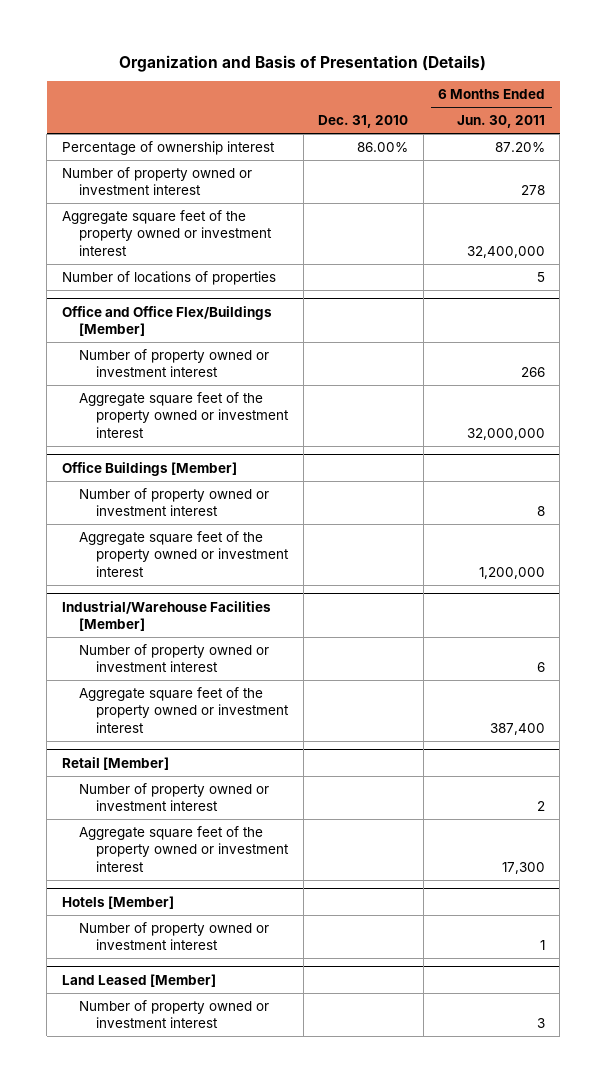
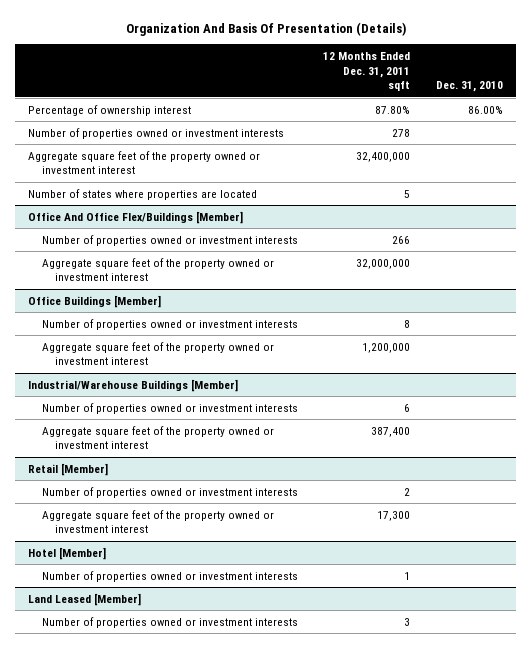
- Organization and Basis of Presentation (Details)
+ Organization And Basis Of Presentation (Details)
- | Dec. 31, 2010 | 6 Months Ended Jun. 30, 2011
+ | 12 Months Ended Dec. 31, 2011 sqft | Dec. 31, 2010
- Number of property owned or investment interest | | 278
+ Number of properties owned or investment interests | 278 |
- Number of locations of properties | | 5
- Office and Office Flex/Buildings [Member]
- Number of property owned or investment interest | | 266
+ Number of states where properties are located | 5 |
+ Office And Office Flex/Buildings [Member]
+ Number of properties owned or investment interests | 266 |
@ Office Buildings [Member]
- Number of property owned or investment interest | | 8
+ Number of properties owned or investment interests | 8 |
- Industrial/Warehouse Facilities [Member]
- Number of property owned or investment interest | | 6
+ Industrial/Warehouse Buildings [Member]
+ Number of properties owned or investment interests | 6 |
@ Retail [Member]
- Number of property owned or investment interest | | 2
+ Number of properties owned or investment interests | 2 |
- Hotels [Member]
- Number of property owned or investment interest | | 1
+ Hotel [Member]
+ Number of properties owned or investment interests | 1 |
@ Land Leased [Member]
- Number of property owned or investment interest | | 3
+ Number of properties owned or investment interests | 3 |

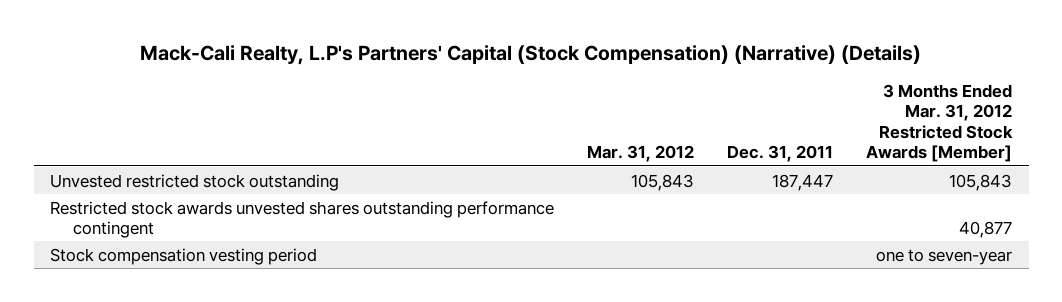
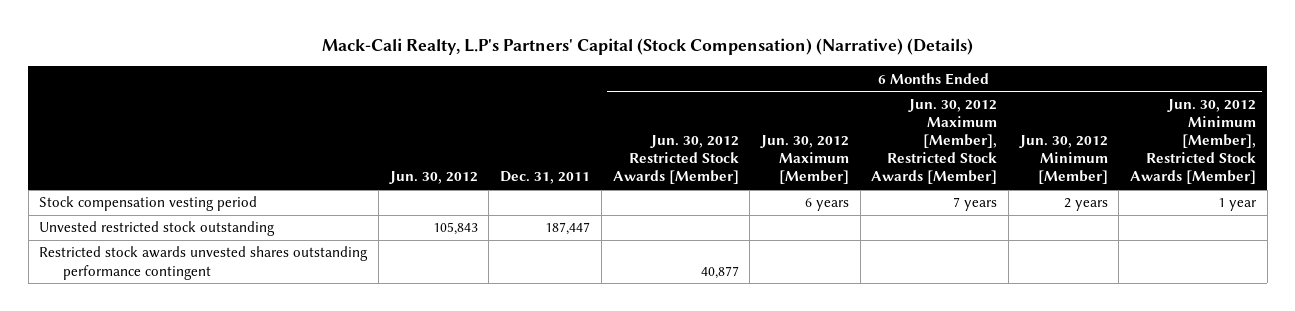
- | Mar. 31, 2012 | Dec. 31, 2011 | 3 Months Ended Mar. 31, 2012 Restricted Stock Awards [Member]
+ | Jun. 30, 2012 | Dec. 31, 2011 | 6 Months Ended Jun. 30, 2012 Restricted Stock Awards [Member] | 6 Months Ended Jun. 30, 2012 Maximum [Member] | 6 Months Ended Jun. 30, 2012 Maximum [Member], Restricted Stock Awards [Member] | 6 Months Ended Jun. 30, 2012 Minimum [Member] | 6 Months Ended Jun. 30, 2012 Minimum [Member], Restricted Stock Awards [Member]
moved up: Stock compensation vesting period | | | | 6 years | 7 years | 2 years | 1 year

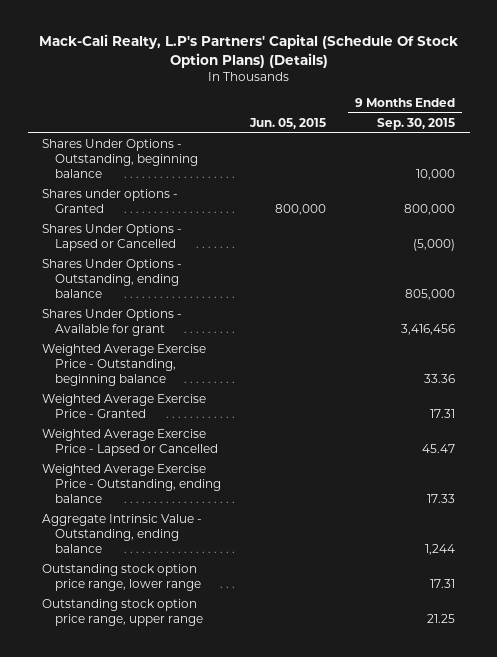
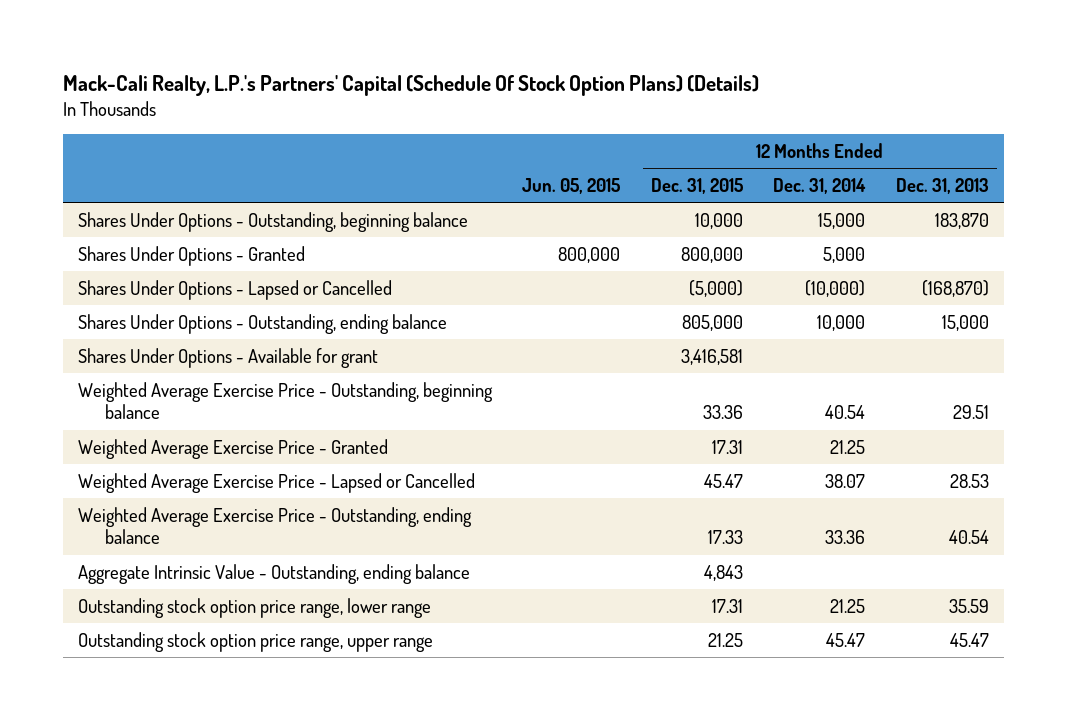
- Mack-Cali Realty, L.P's Partners' Capital (Schedule Of Stock Option Plans) (Details)
+ Mack-Cali Realty, L.P.'s Partners' Capital (Schedule Of Stock Option Plans) (Details)
- | Jun. 05, 2015 | 9 Months Ended Sep. 30, 2015
+ | Jun. 05, 2015 | 12 Months Ended Dec. 31, 2015 | 12 Months Ended Dec. 31, 2014 | 12 Months Ended Dec. 31, 2013
- Shares under options - Granted | 800,000 | 800,000
+ Shares Under Options - Granted | 800,000 | 800,000 | 5,000 |

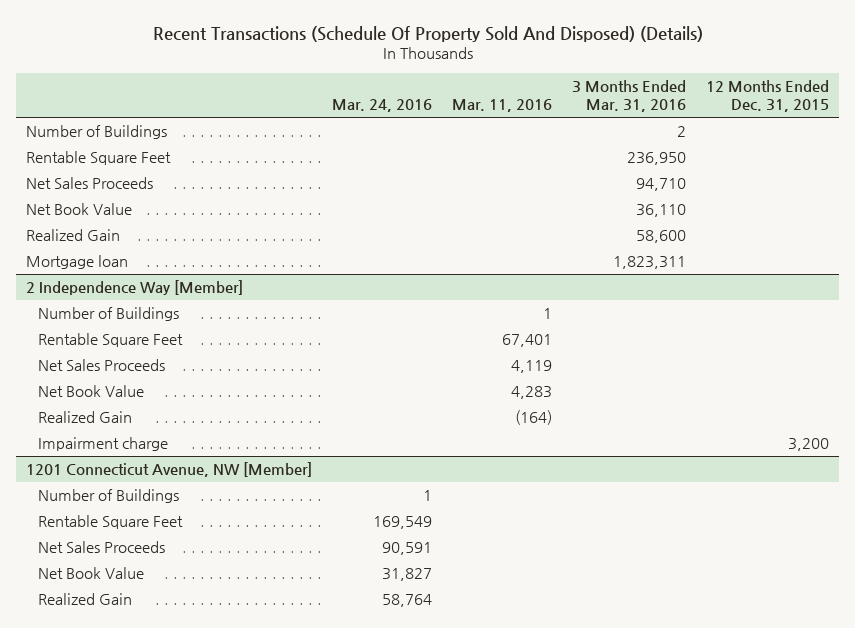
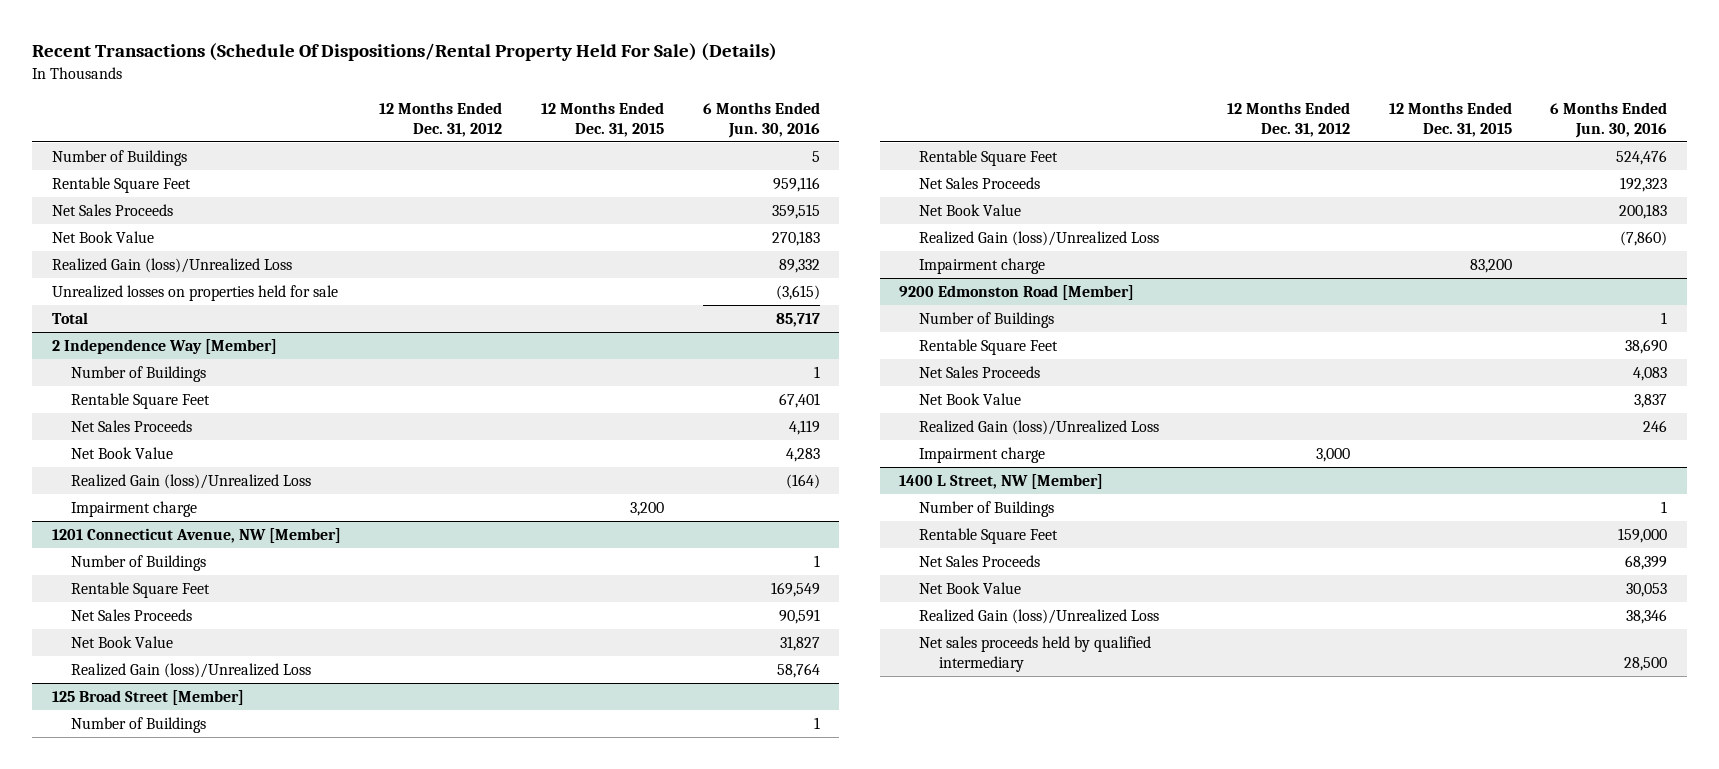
- Recent Transactions (Schedule Of Property Sold And Disposed) (Details)
+ Recent Transactions (Schedule Of Dispositions/Rental Property Held For Sale) (Details)
- | Mar. 24, 2016 | Mar. 11, 2016 | 3 Months Ended Mar. 31, 2016 | 12 Months Ended Dec. 31, 2015
+ | 12 Months Ended Dec. 31, 2012 | 12 Months Ended Dec. 31, 2015 | 6 Months Ended Jun. 30, 2016
- Realized Gain | | | 58,600 |
- Mortgage loan | | | 1,823,311 |
+ Realized Gain (loss)/Unrealized Loss | | | 89,332
+ Unrealized losses on properties held for sale | | | (3,615)
+ Total | | | 85,717
@ 2 Independence Way [Member]
- Realized Gain | | (164) | |
+ Realized Gain (loss)/Unrealized Loss | | | (164)
@ 1201 Connecticut Avenue, NW [Member]
- Realized Gain | 58,764 | | |
+ Realized Gain (loss)/Unrealized Loss | | | 58,764
+ 125 Broad Street [Member]
+ Number of Buildings | | | 1
+ Rentable Square Feet | | | 524,476
+ Net Sales Proceeds | | | 192,323
+ Net Book Value | | | 200,183
+ Realized Gain (loss)/Unrealized Loss | | | (7,860)
+ Impairment charge | | 83,200 |
+ 9200 Edmonston Road [Member]
+ Number of Buildings | | | 1
+ Rentable Square Feet | | | 38,690
+ Net Sales Proceeds | | | 4,083
+ Net Book Value | | | 3,837
+ Realized Gain (loss)/Unrealized Loss | | | 246
+ Impairment charge | 3,000 | |
+ 1400 L Street, NW [Member]
+ Number of Buildings | | | 1
+ Rentable Square Feet | | | 159,000
+ Net Sales Proceeds | | | 68,399
+ Net Book Value | | | 30,053
+ Realized Gain (loss)/Unrealized Loss | | | 38,346
+ Net sales proceeds held by qualified intermediary | | | 28,500

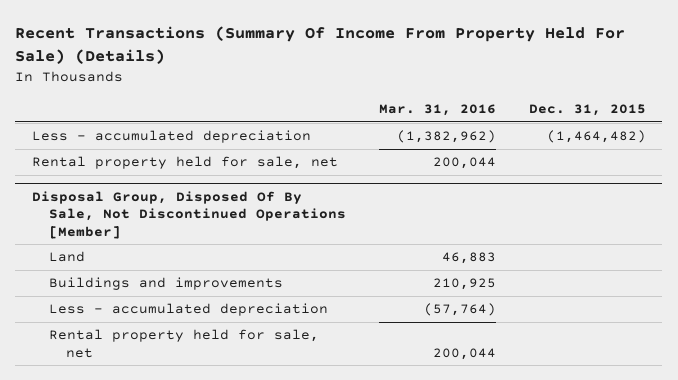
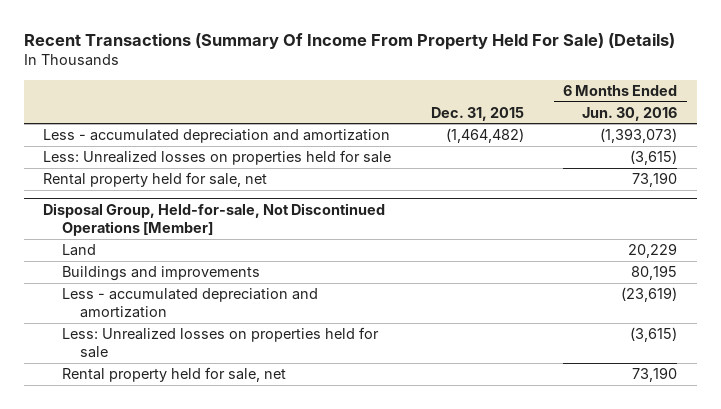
- | Mar. 31, 2016 | Dec. 31, 2015
+ | Dec. 31, 2015 | 6 Months Ended Jun. 30, 2016
- Less - accumulated depreciation | (1,382,962) | (1,464,482)
+ Less - accumulated depreciation and amortization | (1,464,482) | (1,393,073)
+ Less: Unrealized losses on properties held for sale | | (3,615)
- Disposal Group, Disposed Of By Sale, Not Discontinued Operations [Member]
+ Disposal Group, Held-for-sale, Not Discontinued Operations [Member]
- Less - accumulated depreciation | (57,764) |
+ Less - accumulated depreciation and amortization | | (23,619)
+ Less: Unrealized losses on properties held for sale | | (3,615)

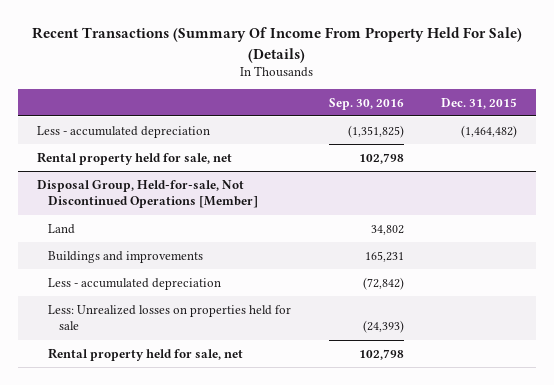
- | Dec. 31, 2015 | 6 Months Ended Jun. 30, 2016
+ | Sep. 30, 2016 | Dec. 31, 2015
- Less - accumulated depreciation and amortization | (1,464,482) | (1,393,073)
- Less: Unrealized losses on properties held for sale | | (3,615)
+ Less - accumulated depreciation | (1,351,825) | (1,464,482)
@ Disposal Group, Held-for-sale, Not Discontinued Operations [Member]
- Less - accumulated depreciation and amortization | | (23,619)
+ Less - accumulated depreciation | (72,842) |

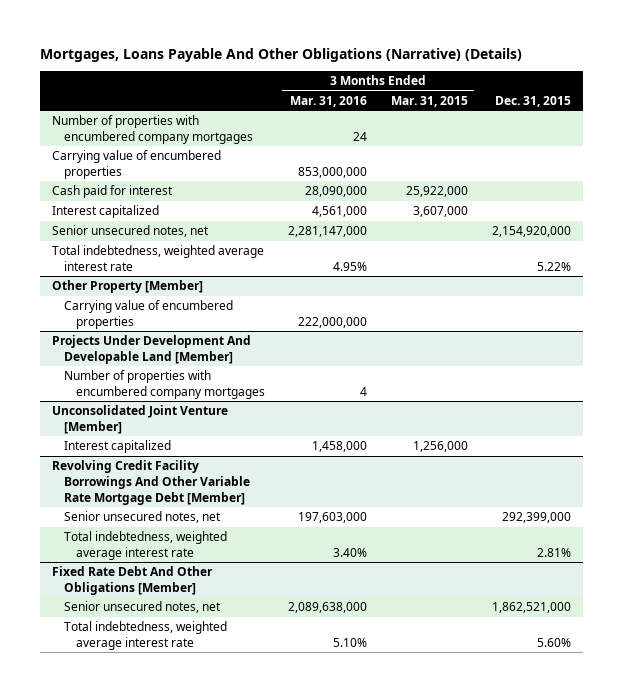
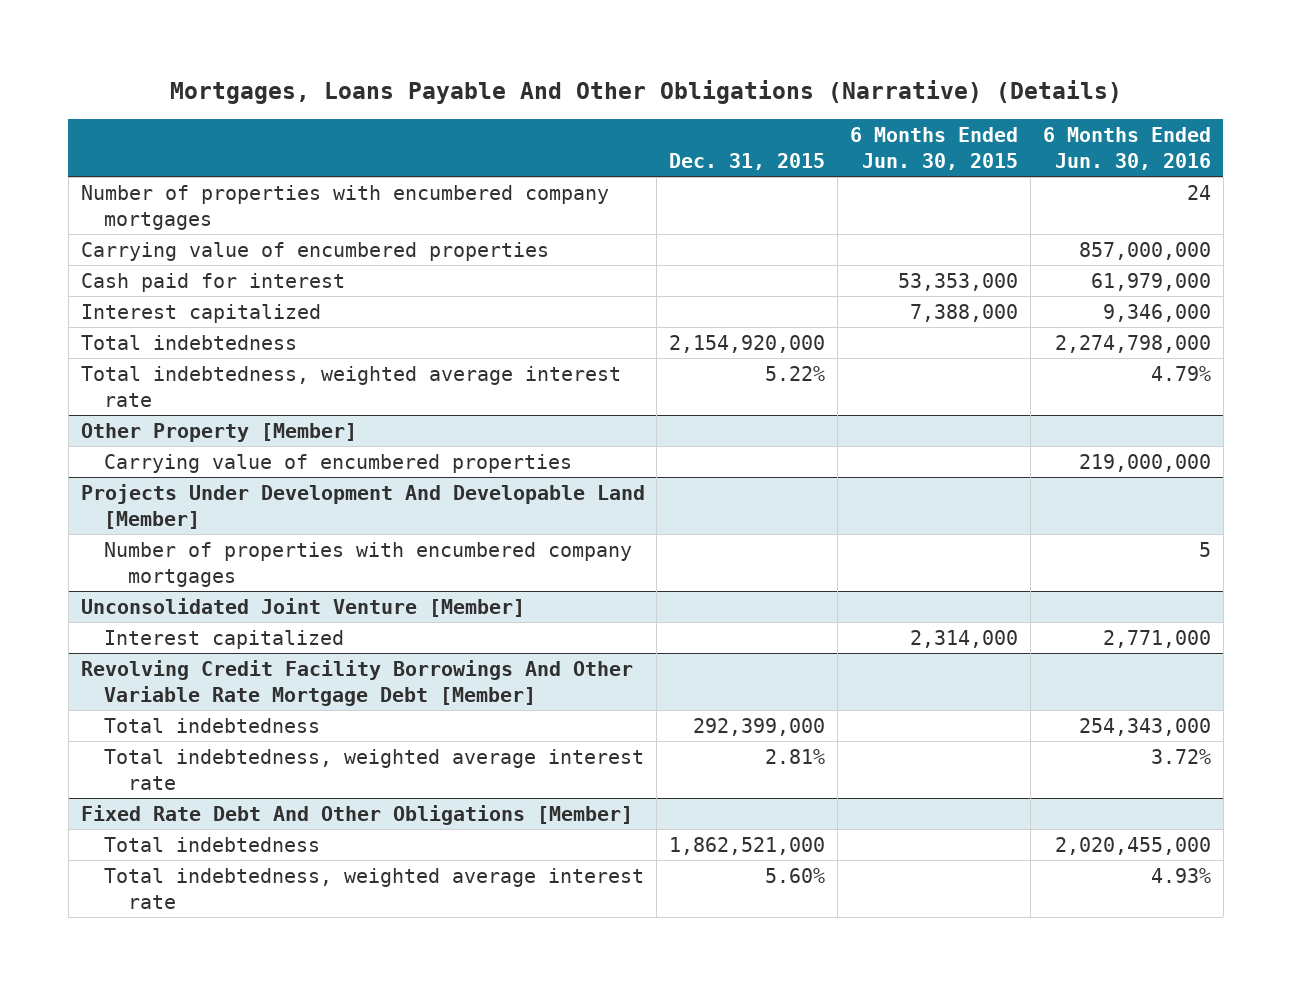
- | 3 Months Ended Mar. 31, 2016 | 3 Months Ended Mar. 31, 2015 | Dec. 31, 2015
+ | Dec. 31, 2015 | 6 Months Ended Jun. 30, 2015 | 6 Months Ended Jun. 30, 2016
- Senior unsecured notes, net | 2,281,147,000 | | 2,154,920,000
+ Total indebtedness | 2,154,920,000 | | 2,274,798,000
@ Revolving Credit Facility Borrowings And Other Variable Rate Mortgage Debt [Member]
- Senior unsecured notes, net | 197,603,000 | | 292,399,000
+ Total indebtedness | 292,399,000 | | 254,343,000
@ Fixed Rate Debt And Other Obligations [Member]
- Senior unsecured notes, net | 2,089,638,000 | | 1,862,521,000
+ Total indebtedness | 1,862,521,000 | | 2,020,455,000

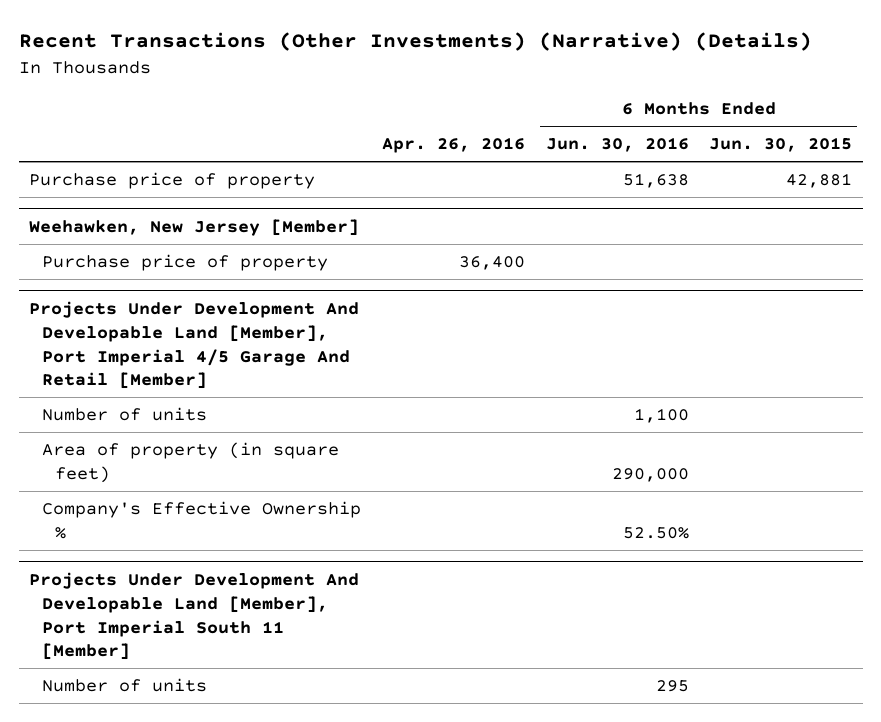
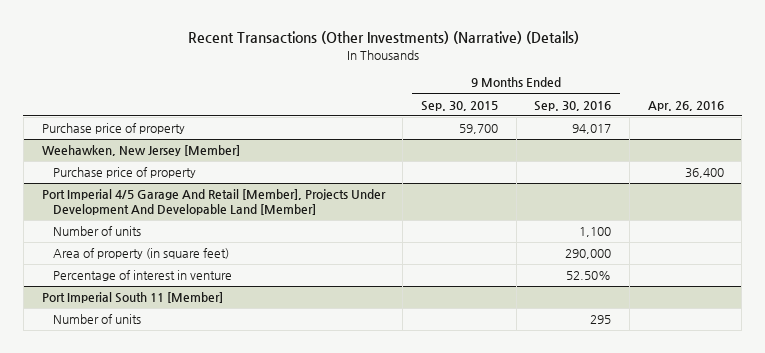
- | Apr. 26, 2016 | 6 Months Ended Jun. 30, 2016 | 6 Months Ended Jun. 30, 2015
+ | 9 Months Ended Sep. 30, 2015 | 9 Months Ended Sep. 30, 2016 | Apr. 26, 2016
- Projects Under Development And Developable Land [Member], Port Imperial 4/5 Garage And Retail [Member]
+ Port Imperial 4/5 Garage And Retail [Member], Projects Under Development And Developable Land [Member]
- Company's Effective Ownership % | | 52.50% |
- Projects Under Development And Developable Land [Member], Port Imperial South 11 [Member]
+ Percentage of interest in venture | | 52.50% |
+ Port Imperial South 11 [Member]

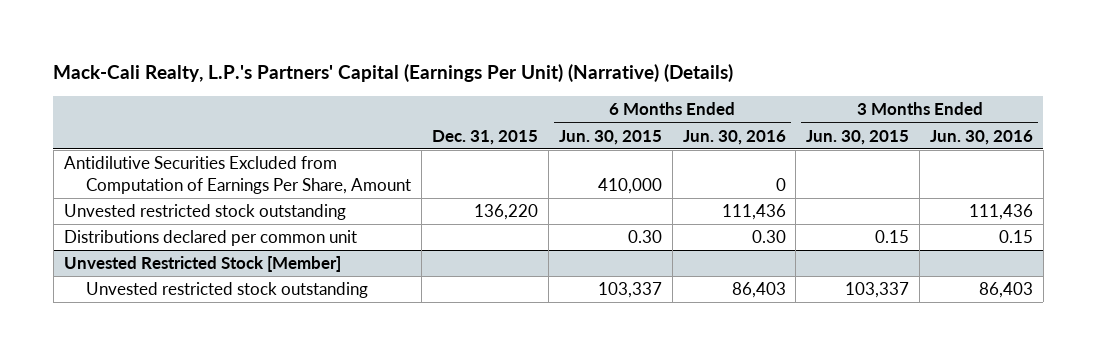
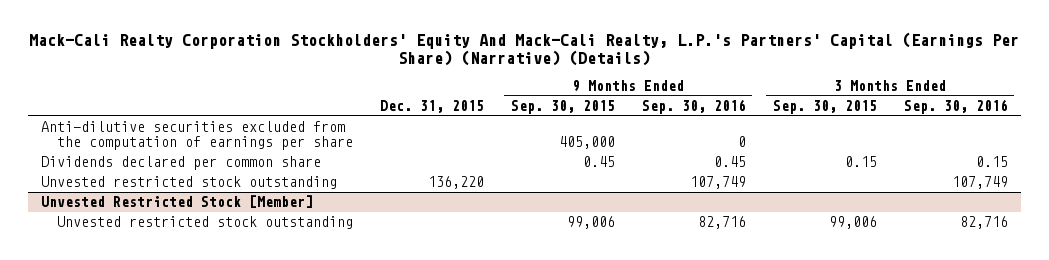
- Mack-Cali Realty, L.P.'s Partners' Capital (Earnings Per Unit) (Narrative) (Details)
+ Mack-Cali Realty Corporation Stockholders' Equity And Mack-Cali Realty, L.P.'s Partners' Capital (Earnings Per Share) (Narrative) (Details)
- | Dec. 31, 2015 | 6 Months Ended Jun. 30, 2015 | 6 Months Ended Jun. 30, 2016 | 3 Months Ended Jun. 30, 2015 | 3 Months Ended Jun. 30, 2016
+ | Dec. 31, 2015 | 9 Months Ended Sep. 30, 2015 | 9 Months Ended Sep. 30, 2016 | 3 Months Ended Sep. 30, 2015 | 3 Months Ended Sep. 30, 2016
- Antidilutive Securities Excluded from Computation of Earnings Per Share, Amount | | 410,000 | 0 | |
+ Anti-dilutive securities excluded from the computation of earnings per share | | 405,000 | 0 | |
+ Dividends declared per common share | | 0.45 | 0.45 | 0.15 | 0.15
- Distributions declared per common unit | | 0.30 | 0.30 | 0.15 | 0.15

